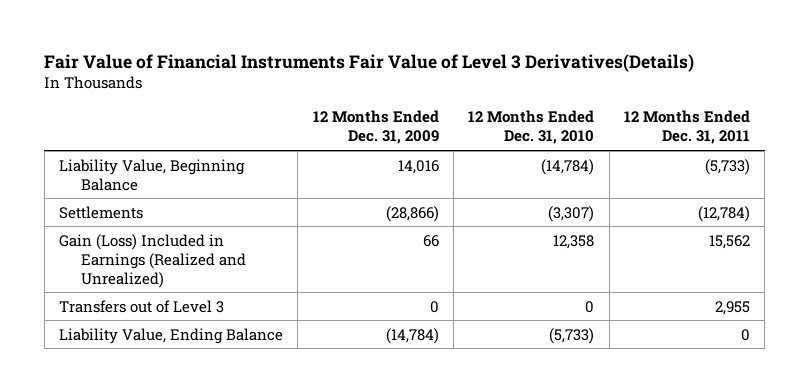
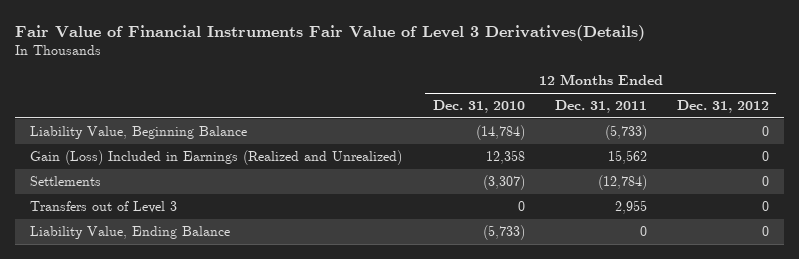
- | 12 Months Ended Dec. 31, 2009 | 12 Months Ended Dec. 31, 2010 | 12 Months Ended Dec. 31, 2011
+ | 12 Months Ended Dec. 31, 2010 | 12 Months Ended Dec. 31, 2011 | 12 Months Ended Dec. 31, 2012
moved down: Settlements | (3,307) | (12,784) | 0

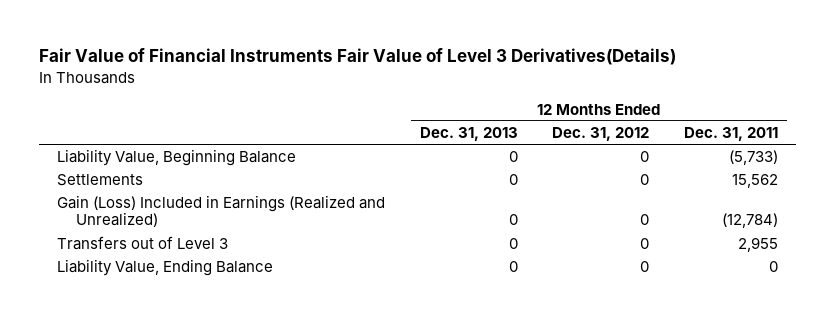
- | 12 Months Ended Dec. 31, 2010 | 12 Months Ended Dec. 31, 2011 | 12 Months Ended Dec. 31, 2012
+ | 12 Months Ended Dec. 31, 2013 | 12 Months Ended Dec. 31, 2012 | 12 Months Ended Dec. 31, 2011
- Gain (Loss) Included in Earnings (Realized and Unrealized) | 12,358 | 15,562 | 0
- Settlements | (3,307) | (12,784) | 0
+ Settlements | 0 | 0 | 15,562
+ Gain (Loss) Included in Earnings (Realized and Unrealized) | 0 | 0 | (12,784)

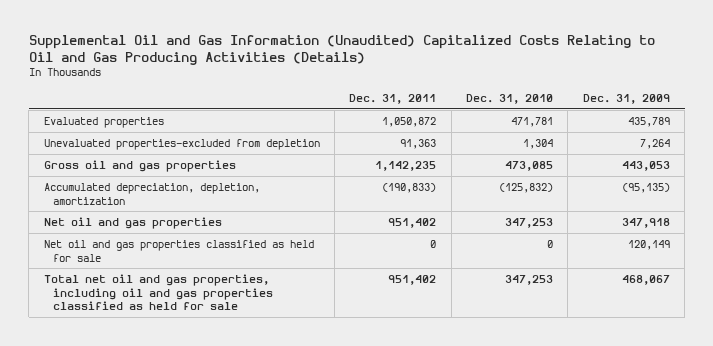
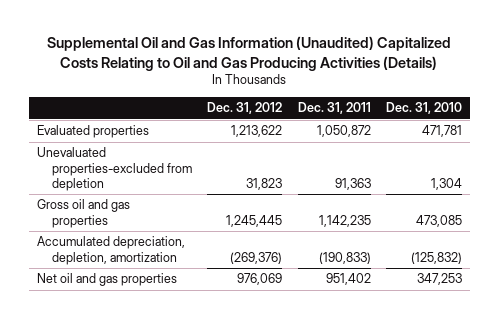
- | Dec. 31, 2011 | Dec. 31, 2010 | Dec. 31, 2009
+ | Dec. 31, 2012 | Dec. 31, 2011 | Dec. 31, 2010
- Net oil and gas properties classified as held for sale | 0 | 0 | 120,149
- Total net oil and gas properties, including oil and gas properties classified as held for sale | 951,402 | 347,253 | 468,067

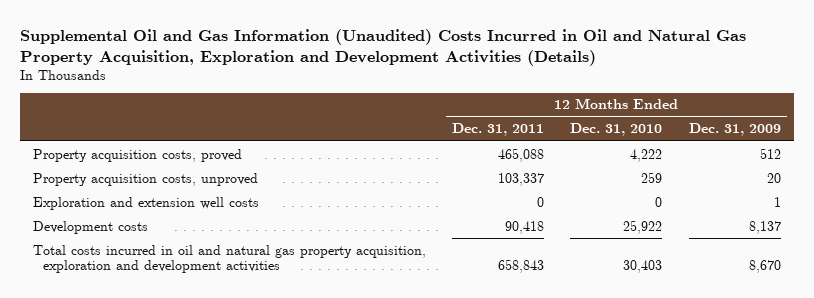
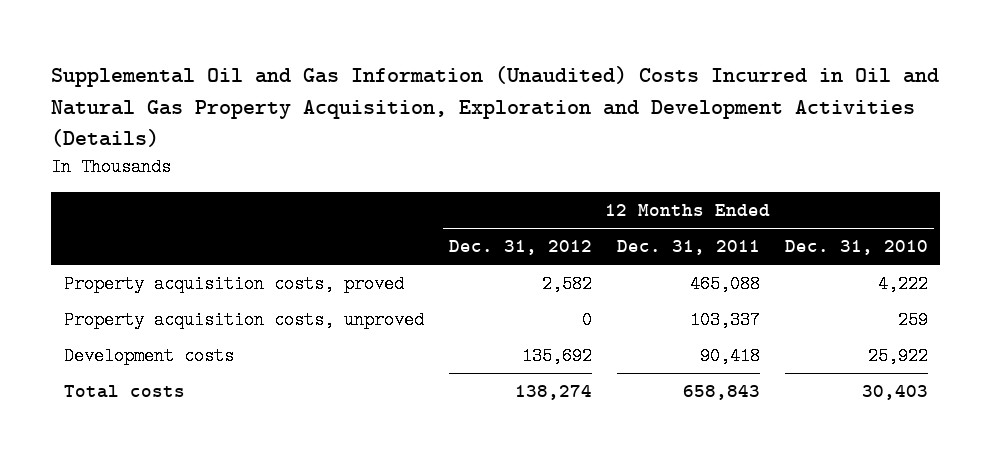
- | 12 Months Ended Dec. 31, 2011 | 12 Months Ended Dec. 31, 2010 | 12 Months Ended Dec. 31, 2009
+ | 12 Months Ended Dec. 31, 2012 | 12 Months Ended Dec. 31, 2011 | 12 Months Ended Dec. 31, 2010
- Exploration and extension well costs | 0 | 0 | 1
- Total costs incurred in oil and natural gas property acquisition, exploration and development activities | 658,843 | 30,403 | 8,670
+ Total costs | 138,274 | 658,843 | 30,403

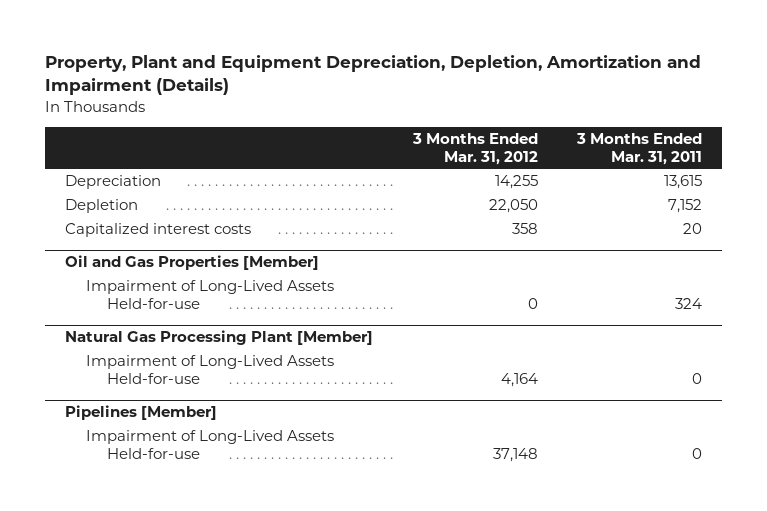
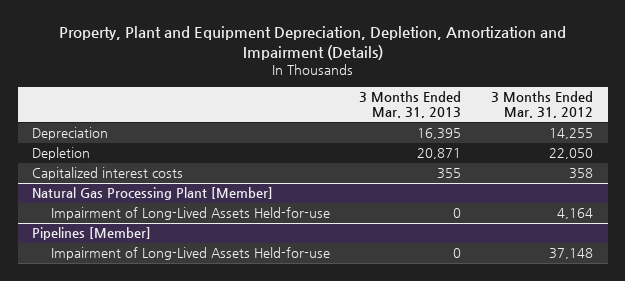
- | 3 Months Ended Mar. 31, 2012 | 3 Months Ended Mar. 31, 2011
+ | 3 Months Ended Mar. 31, 2013 | 3 Months Ended Mar. 31, 2012
- Oil and Gas Properties [Member]
- Impairment of Long-Lived Assets Held-for-use | 0 | 324

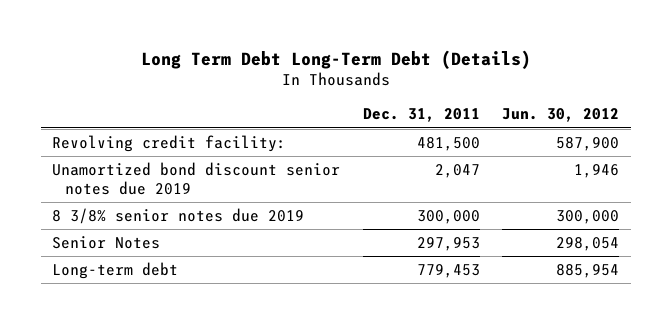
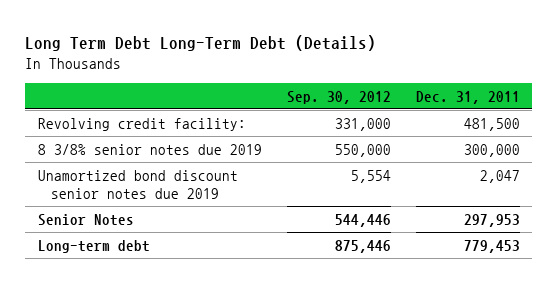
- | Dec. 31, 2011 | Jun. 30, 2012
+ | Sep. 30, 2012 | Dec. 31, 2011
moved down: Unamortized bond discount senior notes due 2019 | 5,554 | 2,047

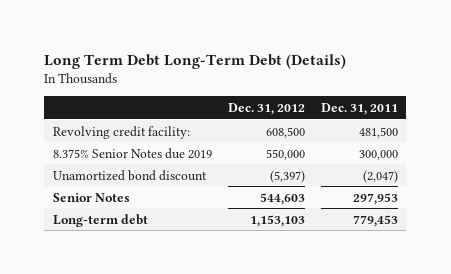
- | Sep. 30, 2012 | Dec. 31, 2011
+ | Dec. 31, 2012 | Dec. 31, 2011
- 8 3/8% senior notes due 2019 | 550,000 | 300,000
- Unamortized bond discount senior notes due 2019 | 5,554 | 2,047
+ 8.375% Senior Notes due 2019 | 550,000 | 300,000
+ Unamortized bond discount | (5,397) | (2,047)

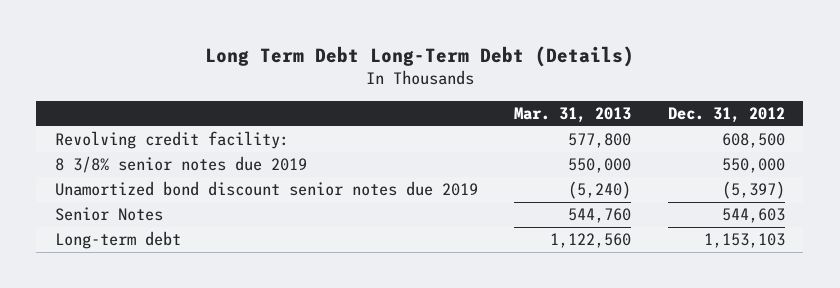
- | Dec. 31, 2012 | Dec. 31, 2011
+ | Mar. 31, 2013 | Dec. 31, 2012
- 8.375% Senior Notes due 2019 | 550,000 | 300,000
- Unamortized bond discount | (5,397) | (2,047)
+ 8 3/8% senior notes due 2019 | 550,000 | 550,000
+ Unamortized bond discount senior notes due 2019 | (5,240) | (5,397)

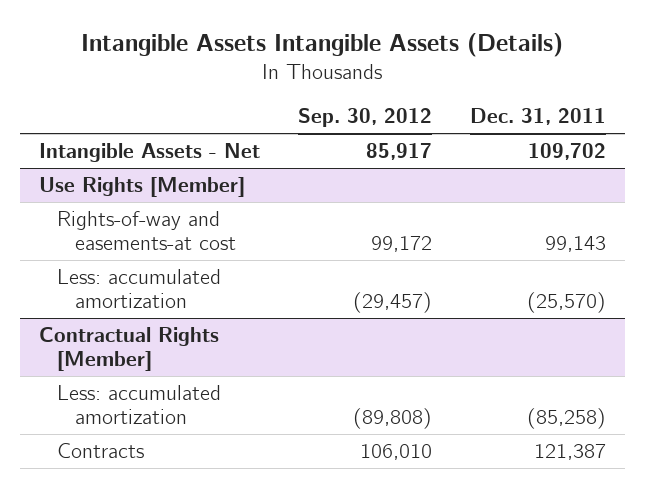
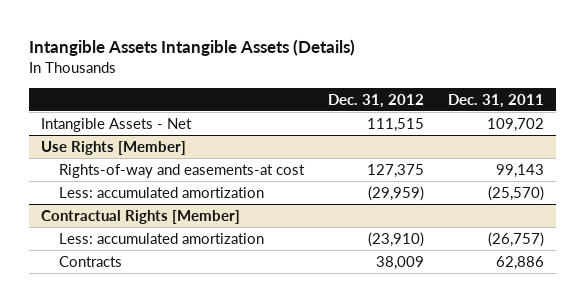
- | Sep. 30, 2012 | Dec. 31, 2011
+ | Dec. 31, 2012 | Dec. 31, 2011
@ Contractual Rights [Member]
- Less: accumulated amortization | (89,808) | (85,258)
- Contracts | 106,010 | 121,387
+ Less: accumulated amortization | (23,910) | (26,757)
+ Contracts | 38,009 | 62,886

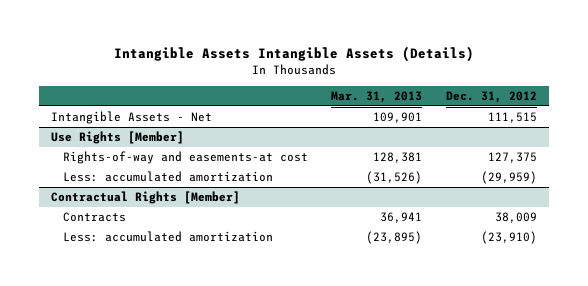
- | Dec. 31, 2012 | Dec. 31, 2011
+ | Mar. 31, 2013 | Dec. 31, 2012
@ Contractual Rights [Member]
moved down: Less: accumulated amortization | (23,895) | (23,910)

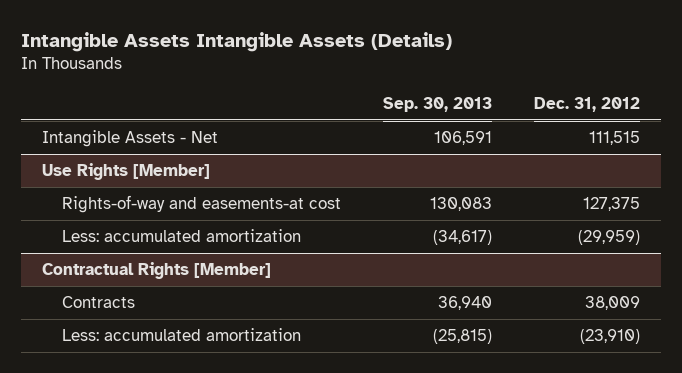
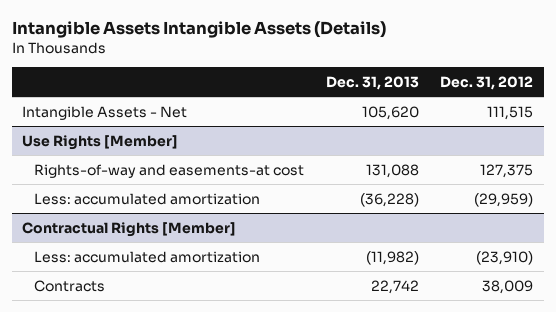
- | Sep. 30, 2013 | Dec. 31, 2012
+ | Dec. 31, 2013 | Dec. 31, 2012
@ Contractual Rights [Member]
moved down: Contracts | 22,742 | 38,009

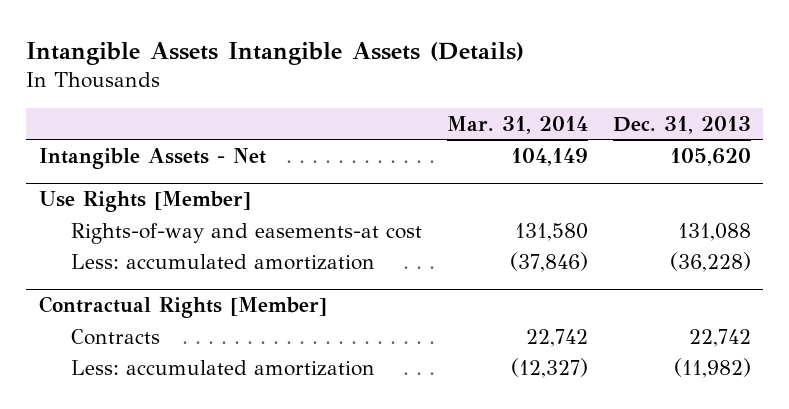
- | Dec. 31, 2013 | Dec. 31, 2012
+ | Mar. 31, 2014 | Dec. 31, 2013
@ Contractual Rights [Member]
moved down: Less: accumulated amortization | (12,327) | (11,982)

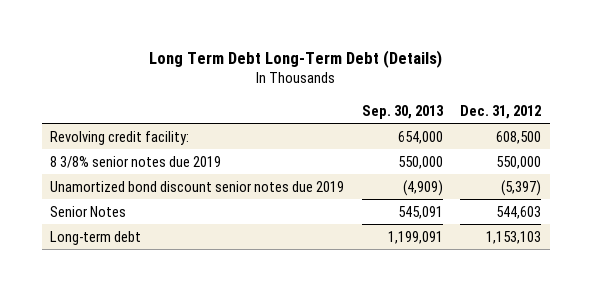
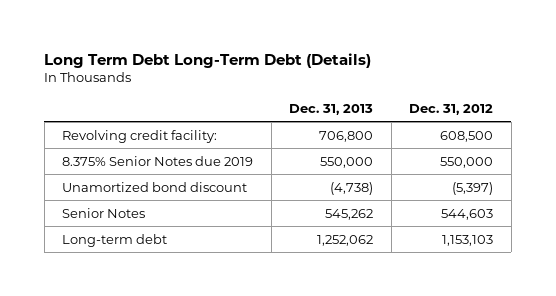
- | Sep. 30, 2013 | Dec. 31, 2012
+ | Dec. 31, 2013 | Dec. 31, 2012
- 8 3/8% senior notes due 2019 | 550,000 | 550,000
- Unamortized bond discount senior notes due 2019 | (4,909) | (5,397)
+ 8.375% Senior Notes due 2019 | 550,000 | 550,000
+ Unamortized bond discount | (4,738) | (5,397)

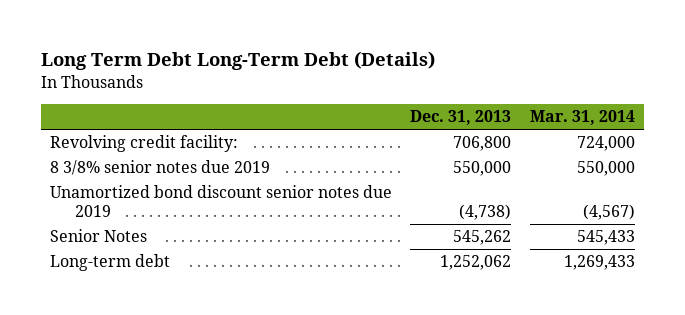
- | Dec. 31, 2013 | Dec. 31, 2012
+ | Dec. 31, 2013 | Mar. 31, 2014
- 8.375% Senior Notes due 2019 | 550,000 | 550,000
- Unamortized bond discount | (4,738) | (5,397)
+ 8 3/8% senior notes due 2019 | 550,000 | 550,000
+ Unamortized bond discount senior notes due 2019 | (4,738) | (4,567)

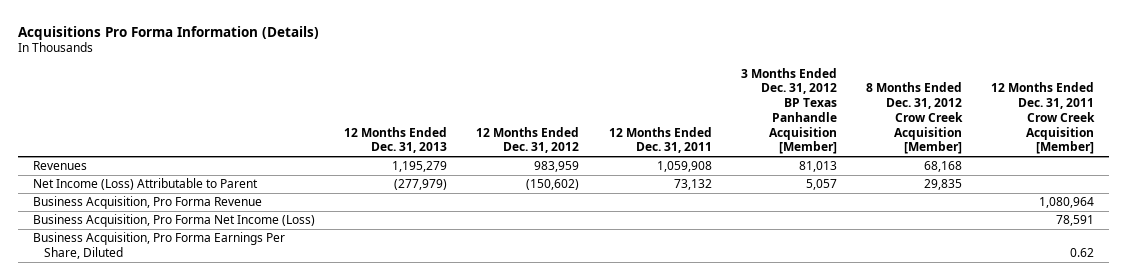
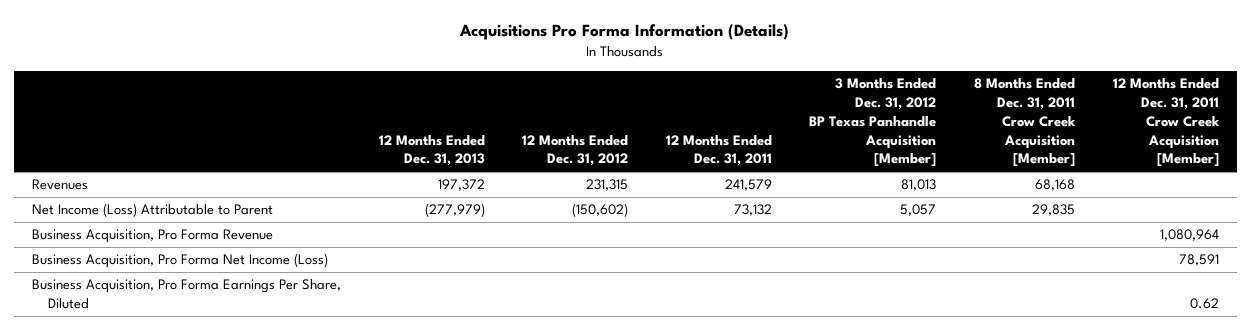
- | 12 Months Ended Dec. 31, 2013 | 12 Months Ended Dec. 31, 2012 | 12 Months Ended Dec. 31, 2011 | 3 Months Ended Dec. 31, 2012 BP Texas Panhandle Acquisition [Member] | 8 Months Ended Dec. 31, 2012 Crow Creek Acquisition [Member] | 12 Months Ended Dec. 31, 2011 Crow Creek Acquisition [Member]
+ | 12 Months Ended Dec. 31, 2013 | 12 Months Ended Dec. 31, 2012 | 12 Months Ended Dec. 31, 2011 | 3 Months Ended Dec. 31, 2012 BP Texas Panhandle Acquisition [Member] | 8 Months Ended Dec. 31, 2011 Crow Creek Acquisition [Member] | 12 Months Ended Dec. 31, 2011 Crow Creek Acquisition [Member]
- Revenues | 1,195,279 | 983,959 | 1,059,908 | 81,013 | 68,168 |
+ Revenues | 197,372 | 231,315 | 241,579 | 81,013 | 68,168 |

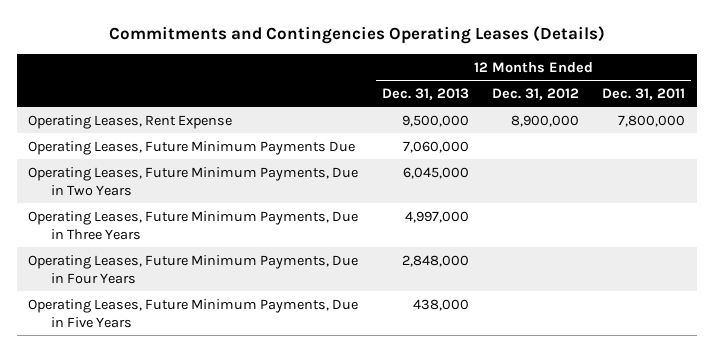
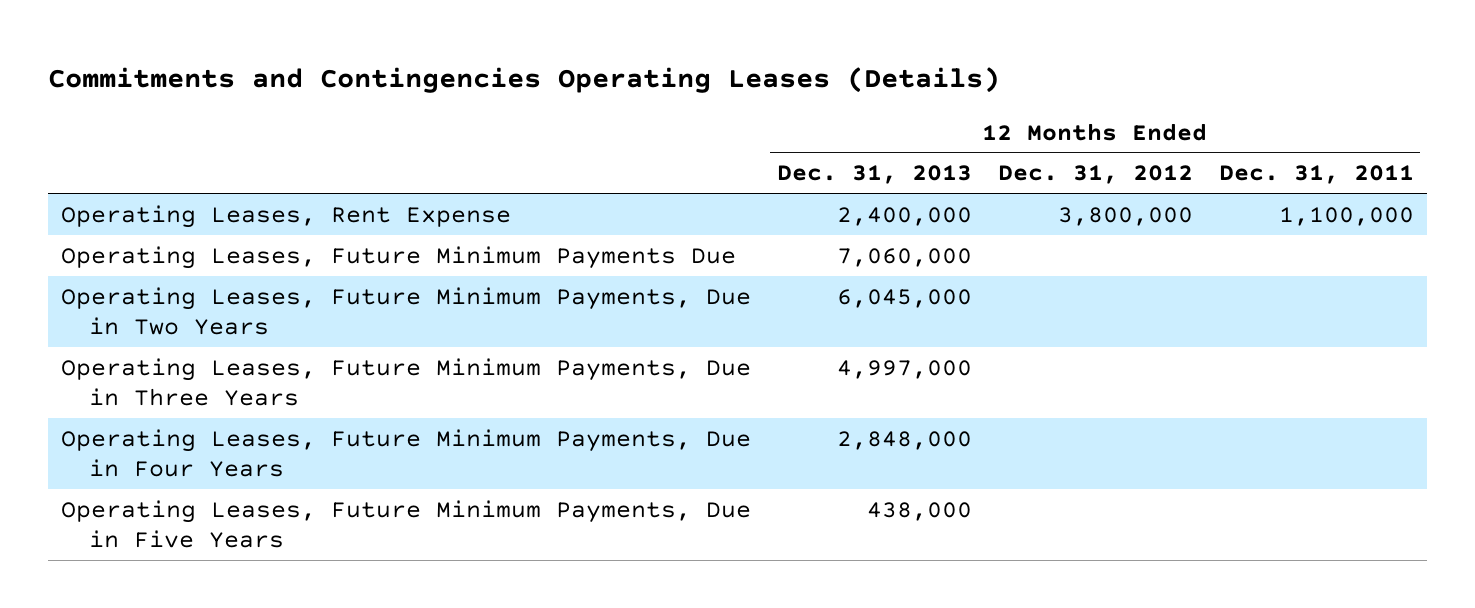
- Operating Leases, Rent Expense | 9,500,000 | 8,900,000 | 7,800,000
+ Operating Leases, Rent Expense | 2,400,000 | 3,800,000 | 1,100,000

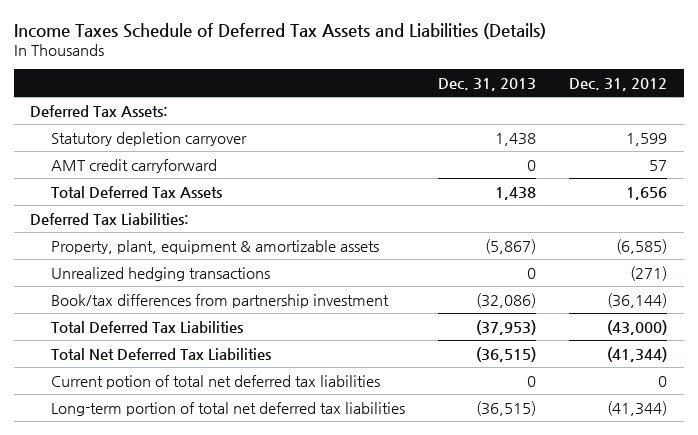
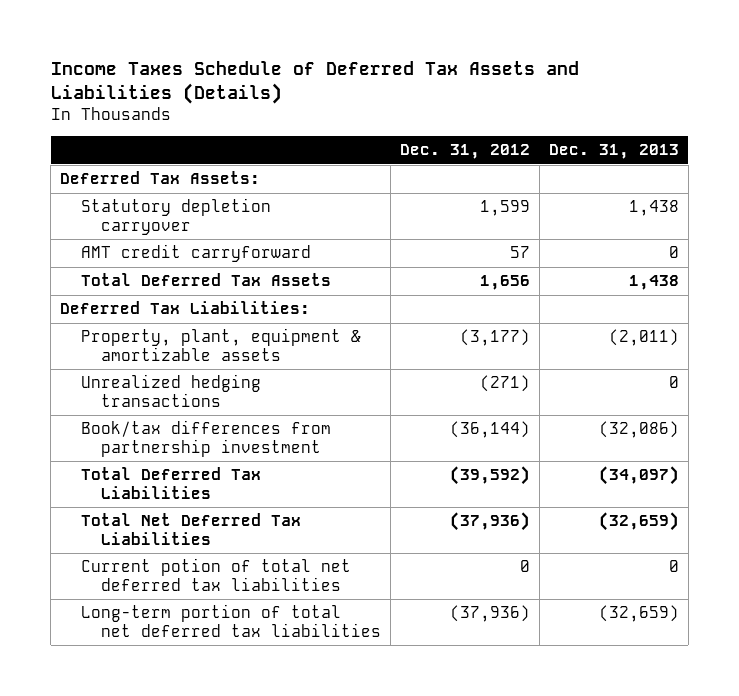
- | Dec. 31, 2013 | Dec. 31, 2012
+ | Dec. 31, 2012 | Dec. 31, 2013
- Property, plant, equipment & amortizable assets | (5,867) | (6,585)
+ Property, plant, equipment & amortizable assets | (3,177) | (2,011)
- Total Deferred Tax Liabilities | (37,953) | (43,000)
- Total Net Deferred Tax Liabilities | (36,515) | (41,344)
+ Total Deferred Tax Liabilities | (39,592) | (34,097)
+ Total Net Deferred Tax Liabilities | (37,936) | (32,659)
- Long-term portion of total net deferred tax liabilities | (36,515) | (41,344)
+ Long-term portion of total net deferred tax liabilities | (37,936) | (32,659)

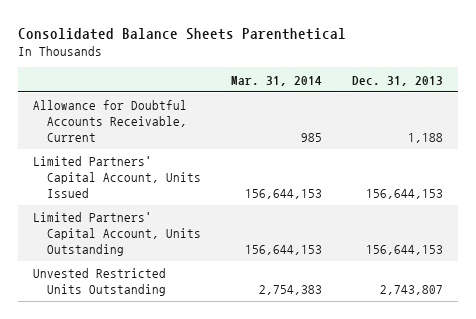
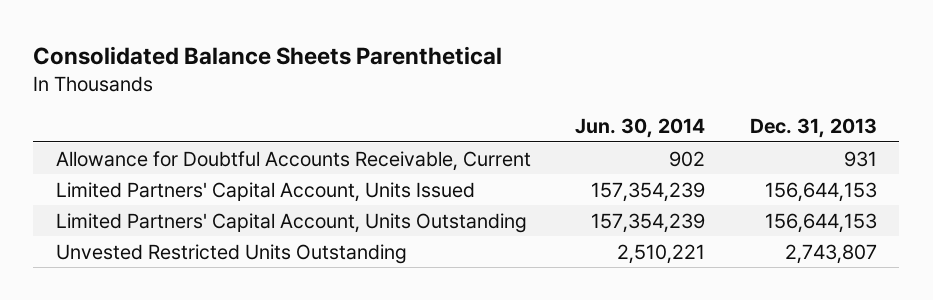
- | Mar. 31, 2014 | Dec. 31, 2013
+ | Jun. 30, 2014 | Dec. 31, 2013
- Allowance for Doubtful Accounts Receivable, Current | 985 | 1,188
+ Allowance for Doubtful Accounts Receivable, Current | 902 | 931

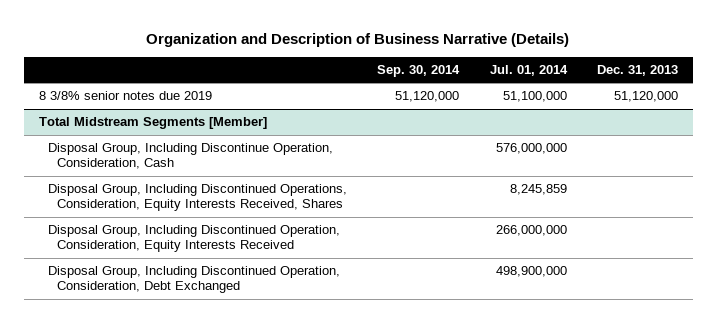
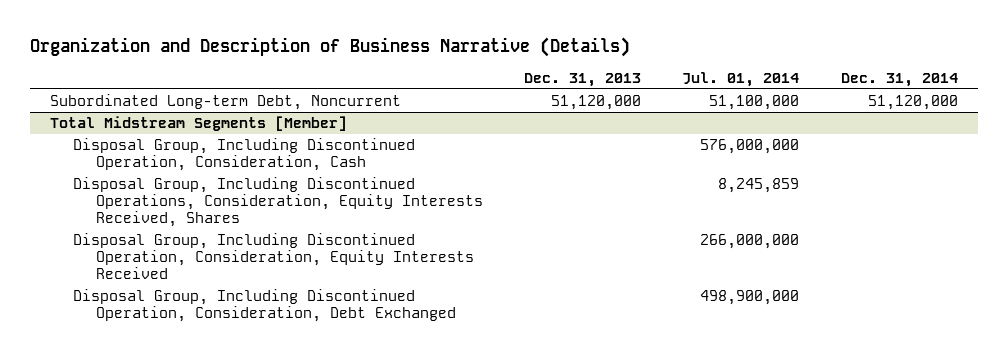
- | Sep. 30, 2014 | Jul. 01, 2014 | Dec. 31, 2013
+ | Dec. 31, 2013 | Jul. 01, 2014 | Dec. 31, 2014
- 8 3/8% senior notes due 2019 | 51,120,000 | 51,100,000 | 51,120,000
+ Subordinated Long-term Debt, Noncurrent | 51,120,000 | 51,100,000 | 51,120,000
@ Total Midstream Segments [Member]
- Disposal Group, Including Discontinue Operation, Consideration, Cash | | 576,000,000 |
+ Disposal Group, Including Discontinued Operation, Consideration, Cash | | 576,000,000 |

